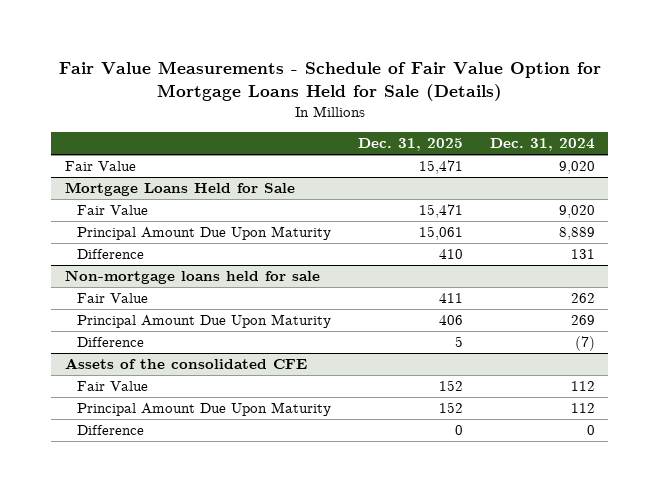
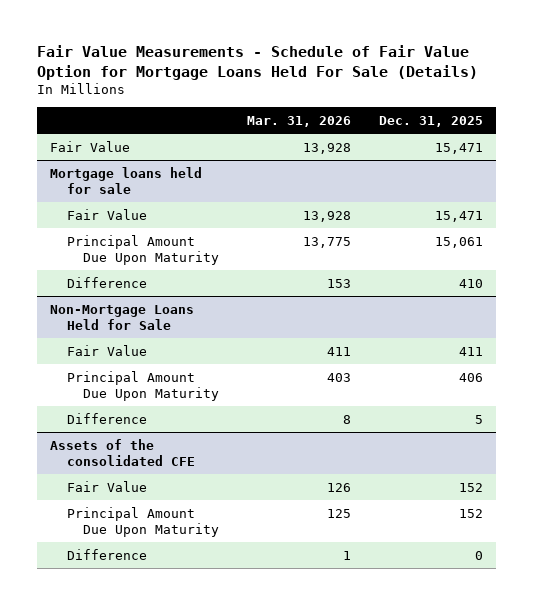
- Fair Value Measurements - Schedule of Fair Value Option for Mortgage Loans Held for Sale (Details)
+ Fair Value Measurements - Schedule of Fair Value Option for Mortgage Loans Held For Sale (Details)
- | Dec. 31, 2025 | Dec. 31, 2024
+ | Mar. 31, 2026 | Dec. 31, 2025
- Mortgage Loans Held for Sale
+ Mortgage loans held for sale
- Non-mortgage loans held for sale
+ Non-Mortgage Loans Held for Sale

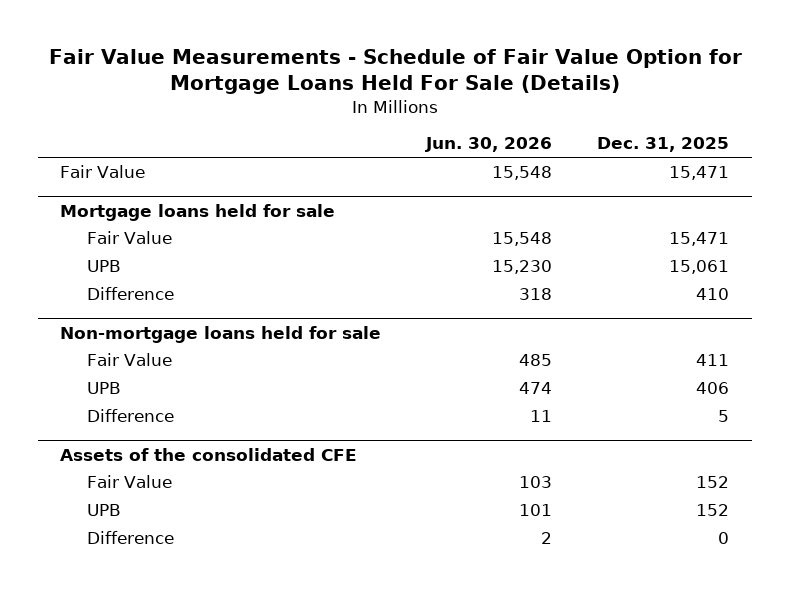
- | Mar. 31, 2026 | Dec. 31, 2025
+ | Jun. 30, 2026 | Dec. 31, 2025
@ Mortgage loans held for sale
- Principal Amount Due Upon Maturity | 13,775 | 15,061
+ UPB | 15,230 | 15,061
- Non-Mortgage Loans Held for Sale
+ Non-mortgage loans held for sale
- Principal Amount Due Upon Maturity | 403 | 406
+ UPB | 474 | 406
@ Assets of the consolidated CFE
- Principal Amount Due Upon Maturity | 125 | 152
+ UPB | 101 | 152

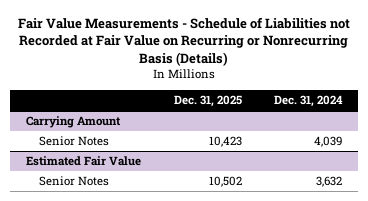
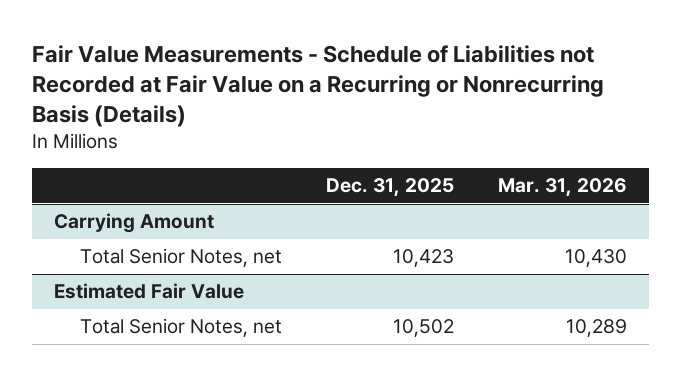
- Fair Value Measurements - Schedule of Liabilities not Recorded at Fair Value on Recurring or Nonrecurring Basis (Details)
+ Fair Value Measurements - Schedule of Liabilities not Recorded at Fair Value on a Recurring or Nonrecurring Basis (Details)
- | Dec. 31, 2025 | Dec. 31, 2024
+ | Dec. 31, 2025 | Mar. 31, 2026
@ Carrying Amount
- Senior Notes | 10,423 | 4,039
+ Total Senior Notes, net | 10,423 | 10,430
@ Estimated Fair Value
- Senior Notes | 10,502 | 3,632
+ Total Senior Notes, net | 10,502 | 10,289

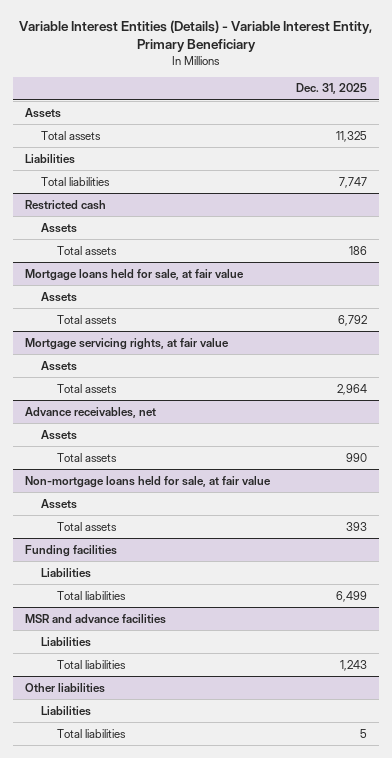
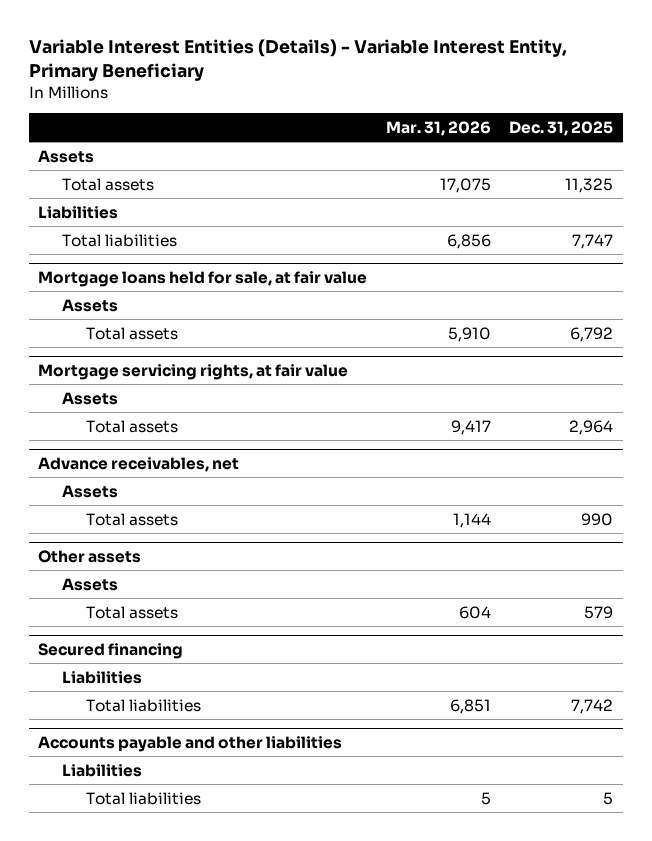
- | Dec. 31, 2025
+ | Mar. 31, 2026 | Dec. 31, 2025
- Restricted cash
- Assets
- Total assets | 186
- Non-mortgage loans held for sale, at fair value
+ Other assets
- Total assets | 393
- Funding facilities
- Liabilities
- Total liabilities | 6,499
- MSR and advance facilities
+ Total assets | 604 | 579
+ Secured financing
- Total liabilities | 1,243
- Other liabilities
+ Total liabilities | 6,851 | 7,742
+ Accounts payable and other liabilities

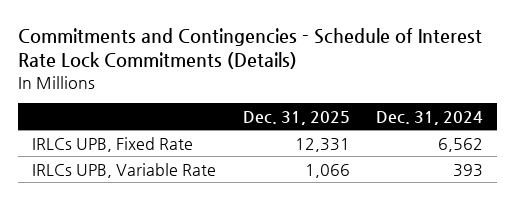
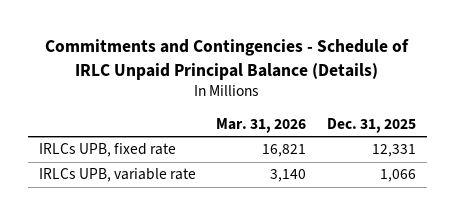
- Commitments and Contingencies - Schedule of Interest Rate Lock Commitments (Details)
+ Commitments and Contingencies - Schedule of IRLC Unpaid Principal Balance (Details)
- | Dec. 31, 2025 | Dec. 31, 2024
+ | Mar. 31, 2026 | Dec. 31, 2025
- IRLCs UPB, Fixed Rate | 12,331 | 6,562
- IRLCs UPB, Variable Rate | 1,066 | 393
+ IRLCs UPB, fixed rate | 16,821 | 12,331
+ IRLCs UPB, variable rate | 3,140 | 1,066

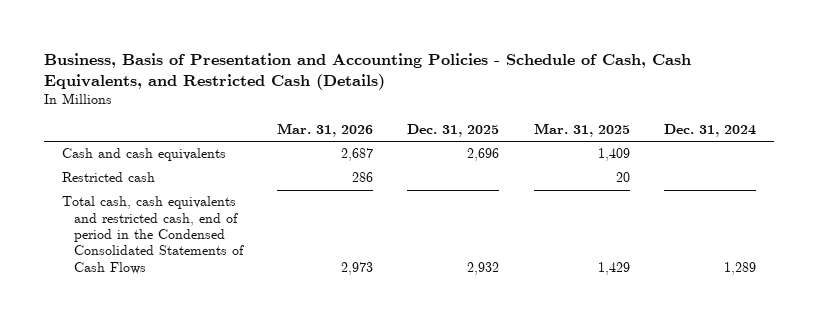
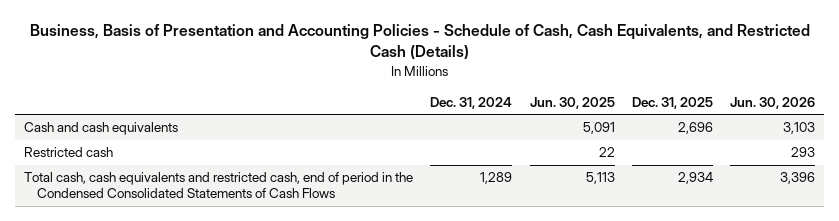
- | Mar. 31, 2026 | Dec. 31, 2025 | Mar. 31, 2025 | Dec. 31, 2024
+ | Dec. 31, 2024 | Jun. 30, 2025 | Dec. 31, 2025 | Jun. 30, 2026
- Total cash, cash equivalents and restricted cash, end of period in the Condensed Consolidated Statements of Cash Flows | 2,973 | 2,932 | 1,429 | 1,289
+ Total cash, cash equivalents and restricted cash, end of period in the Condensed Consolidated Statements of Cash Flows | 1,289 | 5,113 | 2,934 | 3,396

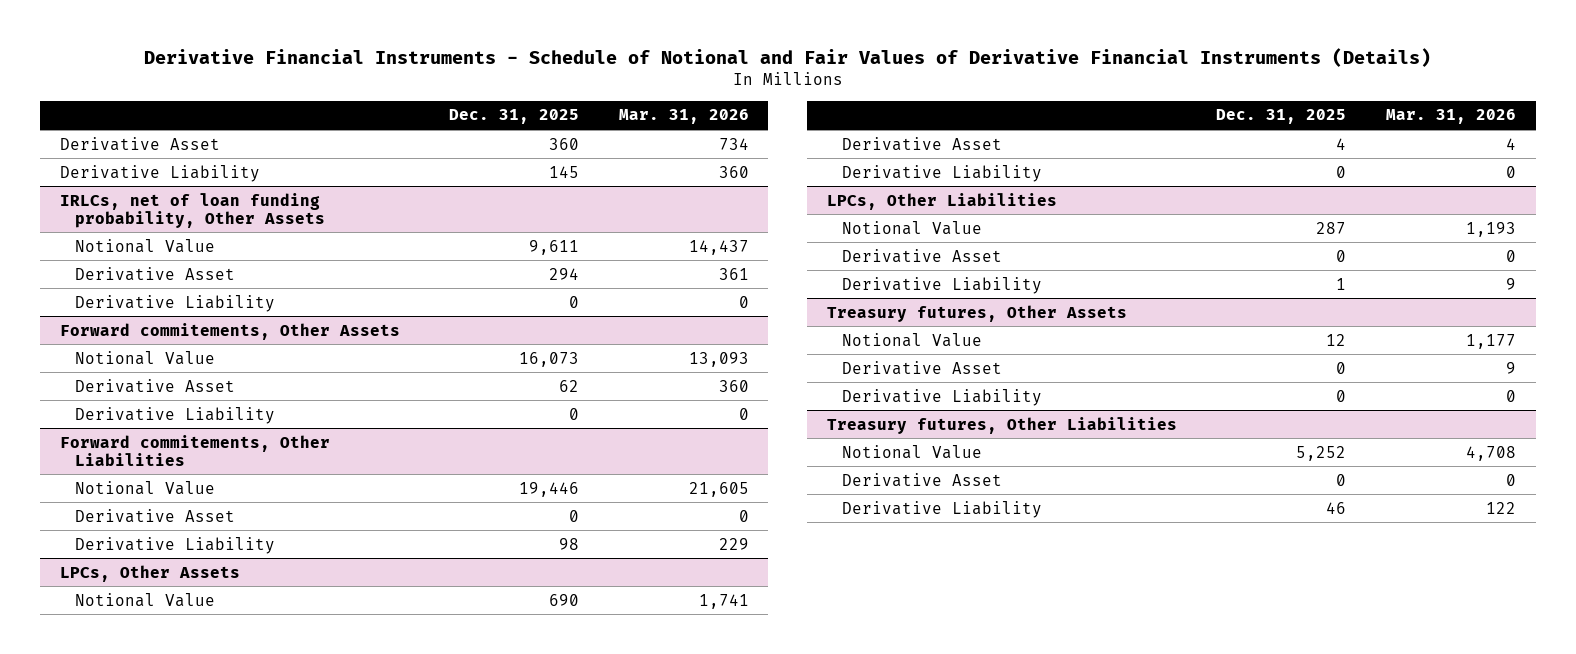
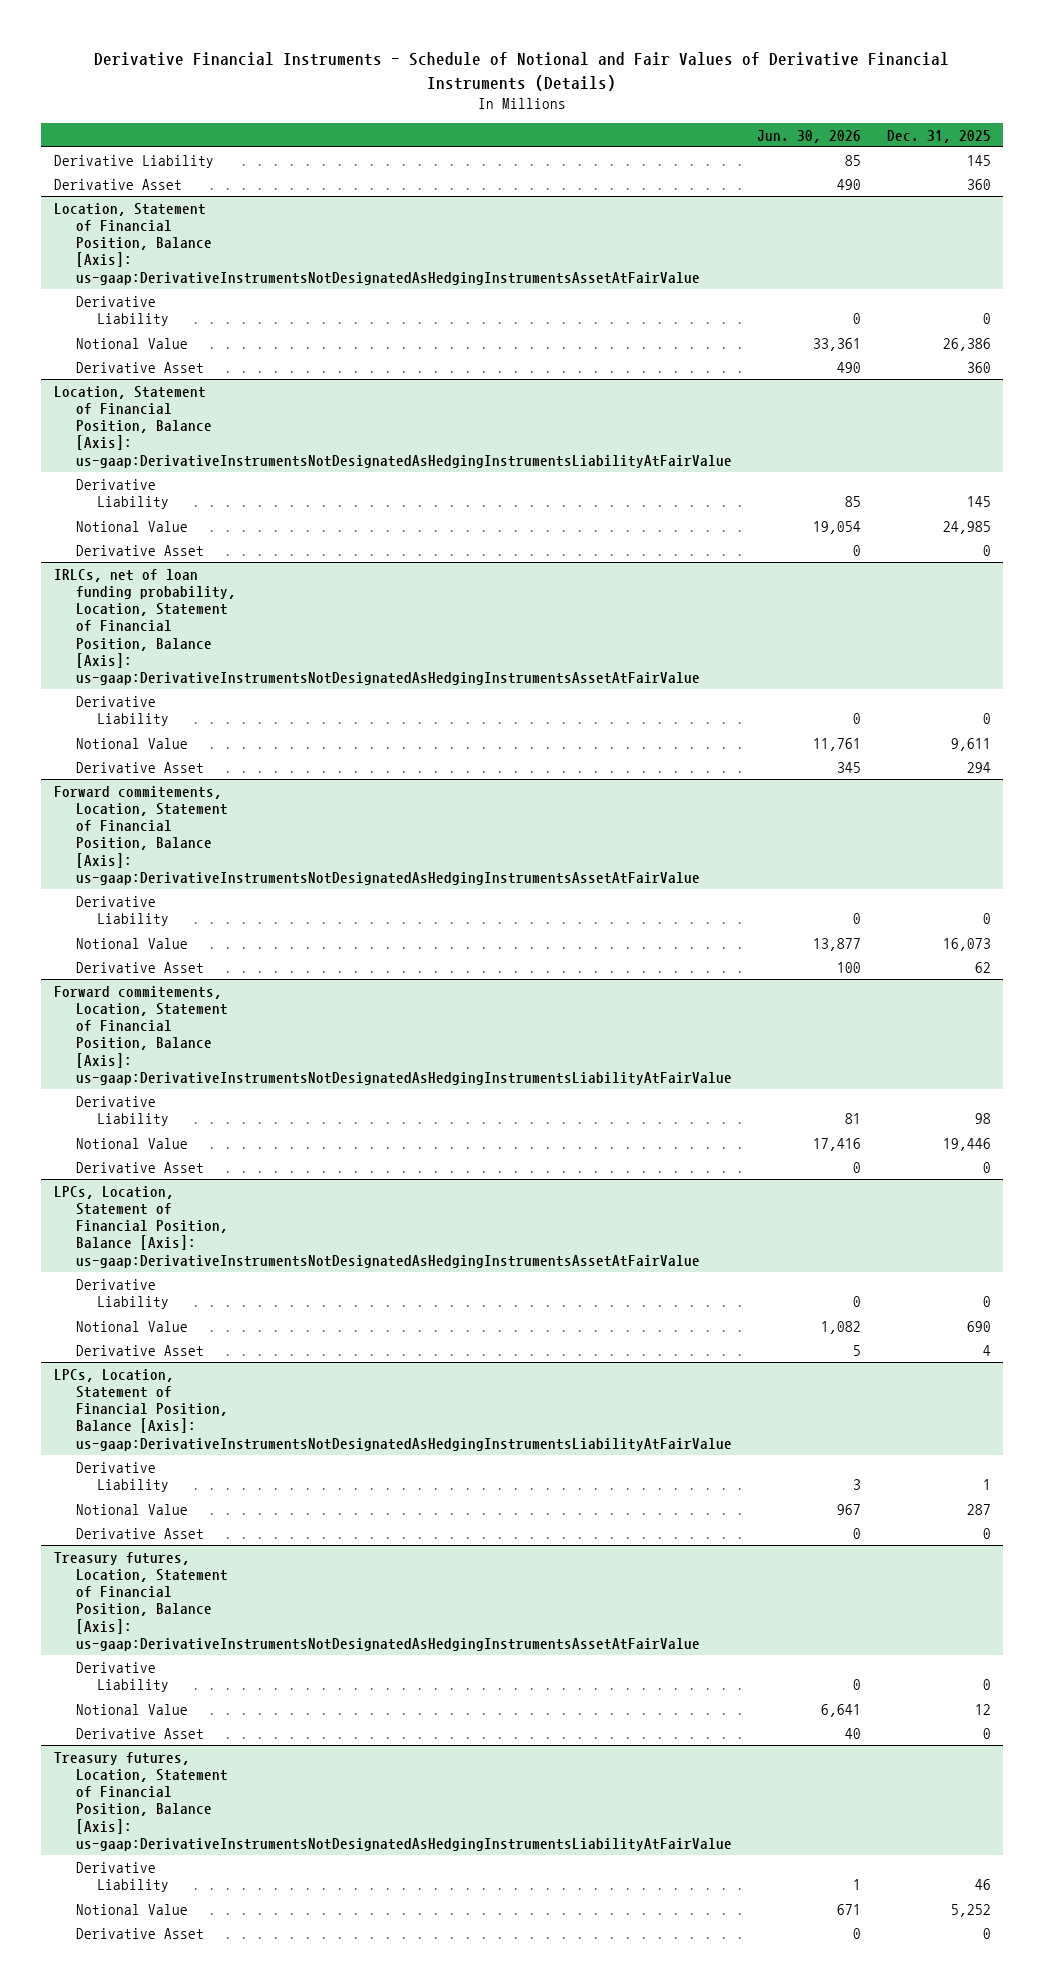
- | Dec. 31, 2025 | Mar. 31, 2026
+ | Jun. 30, 2026 | Dec. 31, 2025
+ Derivative Liability | 85 | 145
+ Location, Statement of Financial Position, Balance [Axis]: us-gaap:DerivativeInstrumentsNotDesignatedAsHedgingInstrumentsAssetAtFairValue
+ Derivative Liability | 0 | 0
+ Notional Value | 33,361 | 26,386
+ Derivative Asset | 490 | 360
+ Location, Statement of Financial Position, Balance [Axis]: us-gaap:DerivativeInstrumentsNotDesignatedAsHedgingInstrumentsLiabilityAtFairValue
- IRLCs, net of loan funding probability, Other Assets
+ Notional Value | 19,054 | 24,985
+ Derivative Asset | 0 | 0
+ IRLCs, net of loan funding probability, Location, Statement of Financial Position, Balance [Axis]: us-gaap:DerivativeInstrumentsNotDesignatedAsHedgingInstrumentsAssetAtFairValue
+ Derivative Liability | 0 | 0
+ Forward commitements, Location, Statement of Financial Position, Balance [Axis]: us-gaap:DerivativeInstrumentsNotDesignatedAsHedgingInstrumentsAssetAtFairValue
- Forward commitements, Other Assets
- Derivative Liability | 0 | 0
- Forward commitements, Other Liabilities
+ Forward commitements, Location, Statement of Financial Position, Balance [Axis]: us-gaap:DerivativeInstrumentsNotDesignatedAsHedgingInstrumentsLiabilityAtFairValue
+ Derivative Liability | 81 | 98
- Derivative Liability | 98 | 229
- LPCs, Other Assets
+ LPCs, Location, Statement of Financial Position, Balance [Axis]: us-gaap:DerivativeInstrumentsNotDesignatedAsHedgingInstrumentsAssetAtFairValue
+ Derivative Liability | 0 | 0
- Derivative Liability | 0 | 0
- LPCs, Other Liabilities
+ LPCs, Location, Statement of Financial Position, Balance [Axis]: us-gaap:DerivativeInstrumentsNotDesignatedAsHedgingInstrumentsLiabilityAtFairValue
+ Derivative Liability | 3 | 1
- Derivative Liability | 1 | 9
- Treasury futures, Other Assets
+ Treasury futures, Location, Statement of Financial Position, Balance [Axis]: us-gaap:DerivativeInstrumentsNotDesignatedAsHedgingInstrumentsAssetAtFairValue
+ Derivative Liability | 0 | 0
- Derivative Liability | 0 | 0
- Treasury futures, Other Liabilities
+ Treasury futures, Location, Statement of Financial Position, Balance [Axis]: us-gaap:DerivativeInstrumentsNotDesignatedAsHedgingInstrumentsLiabilityAtFairValue
+ Derivative Liability | 1 | 46
- Derivative Liability | 46 | 122

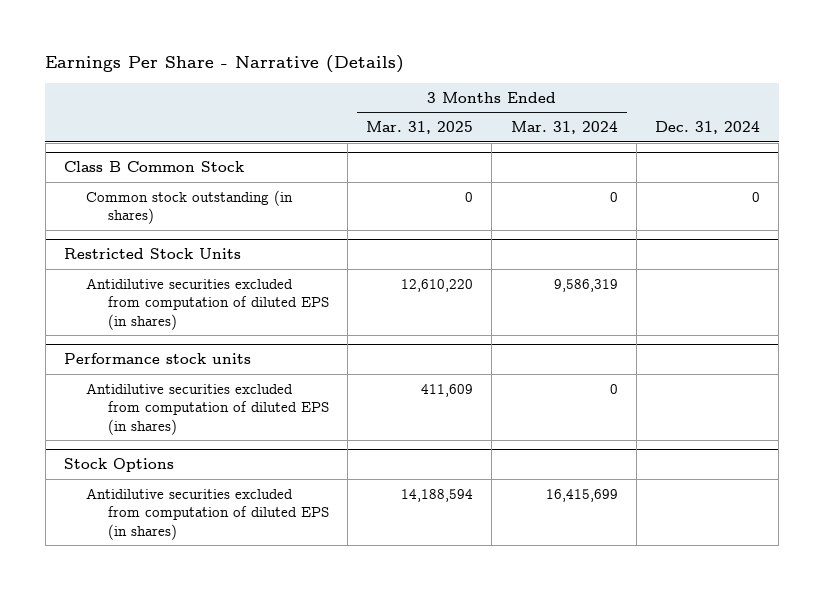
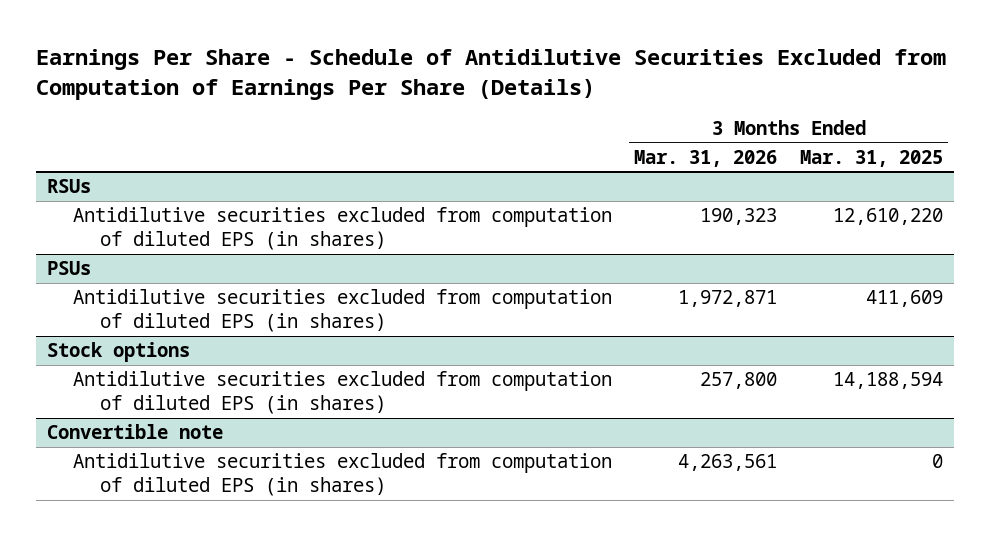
- Earnings Per Share - Narrative (Details)
+ Earnings Per Share - Schedule of Antidilutive Securities Excluded from Computation of Earnings Per Share (Details)
- | 3 Months Ended Mar. 31, 2025 | 3 Months Ended Mar. 31, 2024 | Dec. 31, 2024
+ | 3 Months Ended Mar. 31, 2026 | 3 Months Ended Mar. 31, 2025
- Class B Common Stock
- Common stock outstanding (in shares) | 0 | 0 | 0
- Restricted Stock Units
+ RSUs
- Performance stock units
+ PSUs
- Stock Options
+ Stock options
+ Convertible note
+ Antidilutive securities excluded from computation of diluted EPS (in shares) | 4,263,561 | 0

